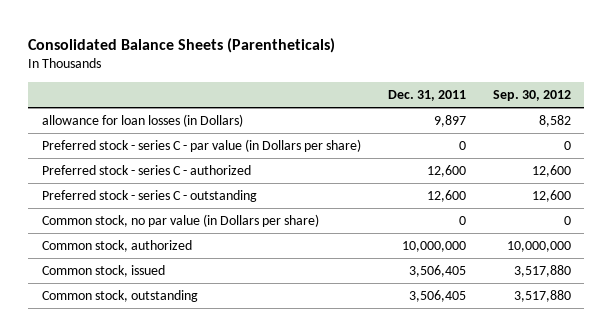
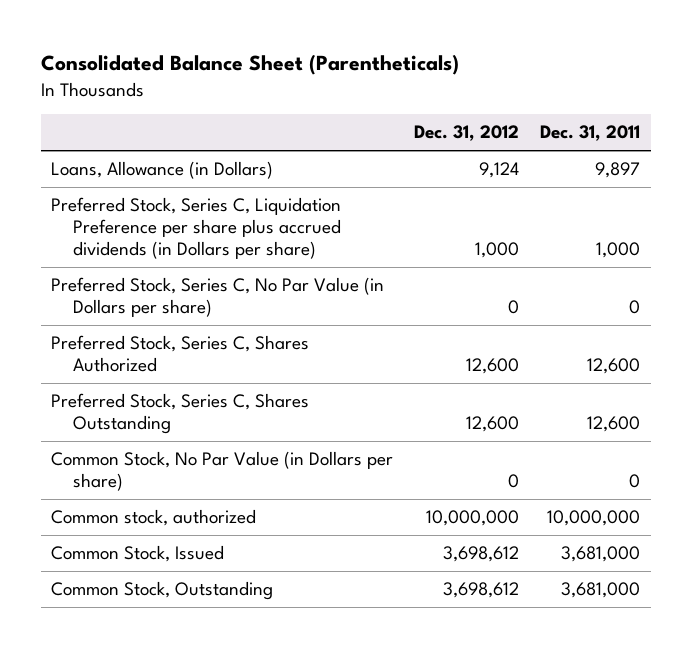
- Consolidated Balance Sheets (Parentheticals)
+ Consolidated Balance Sheet (Parentheticals)
- | Dec. 31, 2011 | Sep. 30, 2012
+ | Dec. 31, 2012 | Dec. 31, 2011
- allowance for loan losses (in Dollars) | 9,897 | 8,582
- Preferred stock - series C - par value (in Dollars per share) | 0 | 0
- Preferred stock - series C - authorized | 12,600 | 12,600
- Preferred stock - series C - outstanding | 12,600 | 12,600
- Common stock, no par value (in Dollars per share) | 0 | 0
+ Loans, Allowance (in Dollars) | 9,124 | 9,897
+ Preferred Stock, Series C, Liquidation Preference per share plus accrued dividends (in Dollars per share) | 1,000 | 1,000
+ Preferred Stock, Series C, No Par Value (in Dollars per share) | 0 | 0
+ Preferred Stock, Series C, Shares Authorized | 12,600 | 12,600
+ Preferred Stock, Series C, Shares Outstanding | 12,600 | 12,600
+ Common Stock, No Par Value (in Dollars per share) | 0 | 0
- Common stock, issued | 3,506,405 | 3,517,880
- Common stock, outstanding | 3,506,405 | 3,517,880
+ Common Stock, Issued | 3,698,612 | 3,681,000
+ Common Stock, Outstanding | 3,698,612 | 3,681,000

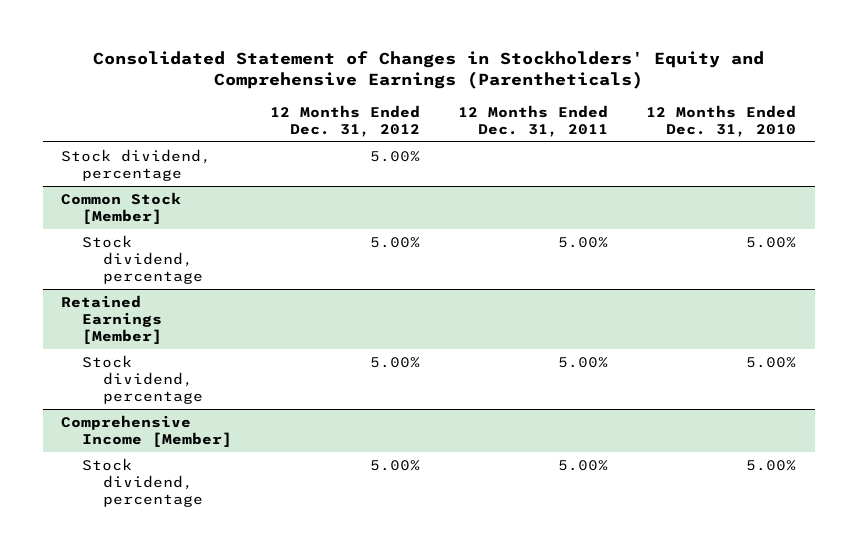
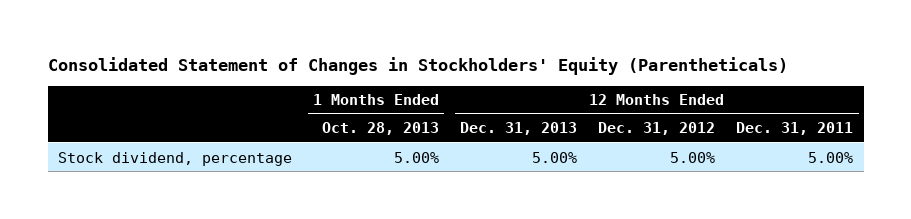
- Consolidated Statement of Changes in Stockholders' Equity and Comprehensive Earnings (Parentheticals)
+ Consolidated Statement of Changes in Stockholders' Equity (Parentheticals)
- | 12 Months Ended Dec. 31, 2012 | 12 Months Ended Dec. 31, 2011 | 12 Months Ended Dec. 31, 2010
+ | 1 Months Ended Oct. 28, 2013 | 12 Months Ended Dec. 31, 2013 | 12 Months Ended Dec. 31, 2012 | 12 Months Ended Dec. 31, 2011
- Stock dividend, percentage | 5.00% | |
- Common Stock [Member]
- Retained Earnings [Member]
- Stock dividend, percentage | 5.00% | 5.00% | 5.00%
- Comprehensive Income [Member]
- Stock dividend, percentage | 5.00% | 5.00% | 5.00%

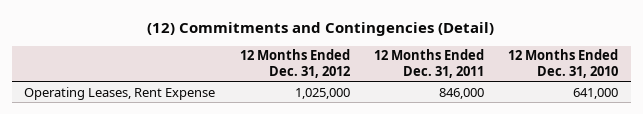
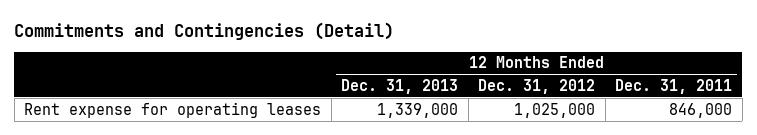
- (12) Commitments and Contingencies (Detail)
+ Commitments and Contingencies (Detail)
- | 12 Months Ended Dec. 31, 2012 | 12 Months Ended Dec. 31, 2011 | 12 Months Ended Dec. 31, 2010
+ | 12 Months Ended Dec. 31, 2013 | 12 Months Ended Dec. 31, 2012 | 12 Months Ended Dec. 31, 2011
- Operating Leases, Rent Expense | 1,025,000 | 846,000 | 641,000
+ Rent expense for operating leases | 1,339,000 | 1,025,000 | 846,000

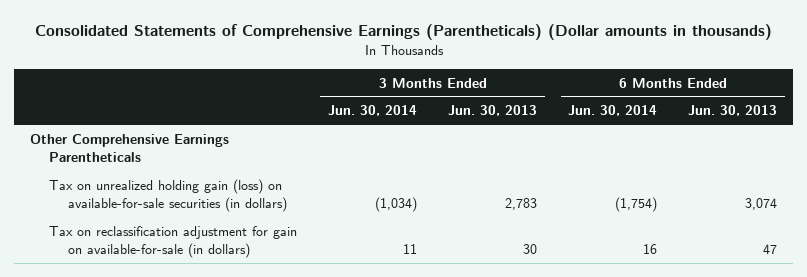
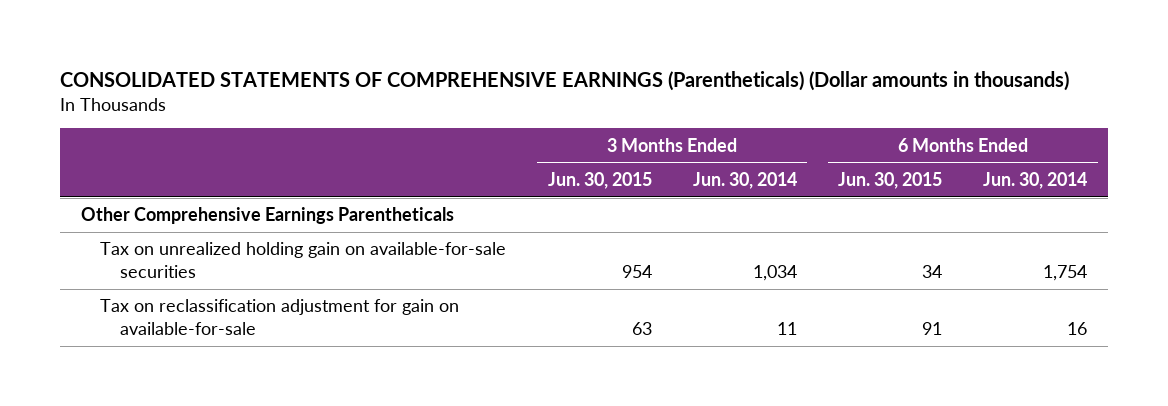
- Consolidated Statements of Comprehensive Earnings (Parentheticals) (Dollar amounts in thousands)
+ CONSOLIDATED STATEMENTS OF COMPREHENSIVE EARNINGS (Parentheticals) (Dollar amounts in thousands)
- | 3 Months Ended Jun. 30, 2014 | 3 Months Ended Jun. 30, 2013 | 6 Months Ended Jun. 30, 2014 | 6 Months Ended Jun. 30, 2013
+ | 3 Months Ended Jun. 30, 2015 | 3 Months Ended Jun. 30, 2014 | 6 Months Ended Jun. 30, 2015 | 6 Months Ended Jun. 30, 2014
- Tax on unrealized holding gain (loss) on available-for-sale securities (in dollars) | (1,034) | 2,783 | (1,754) | 3,074
- Tax on reclassification adjustment for gain on available-for-sale (in dollars) | 11 | 30 | 16 | 47
+ Tax on unrealized holding gain on available-for-sale securities | 954 | 1,034 | 34 | 1,754
+ Tax on reclassification adjustment for gain on available-for-sale | 63 | 11 | 91 | 16

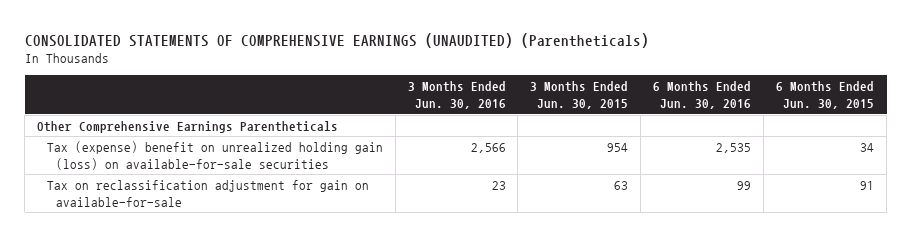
- CONSOLIDATED STATEMENTS OF COMPREHENSIVE EARNINGS (Parentheticals) (Dollar amounts in thousands)
+ CONSOLIDATED STATEMENTS OF COMPREHENSIVE EARNINGS (UNAUDITED) (Parentheticals)
- | 3 Months Ended Jun. 30, 2015 | 3 Months Ended Jun. 30, 2014 | 6 Months Ended Jun. 30, 2015 | 6 Months Ended Jun. 30, 2014
+ | 3 Months Ended Jun. 30, 2016 | 3 Months Ended Jun. 30, 2015 | 6 Months Ended Jun. 30, 2016 | 6 Months Ended Jun. 30, 2015
- Tax on unrealized holding gain on available-for-sale securities | 954 | 1,034 | 34 | 1,754
+ Tax (expense) benefit on unrealized holding gain (loss) on available-for-sale securities | 2,566 | 954 | 2,535 | 34

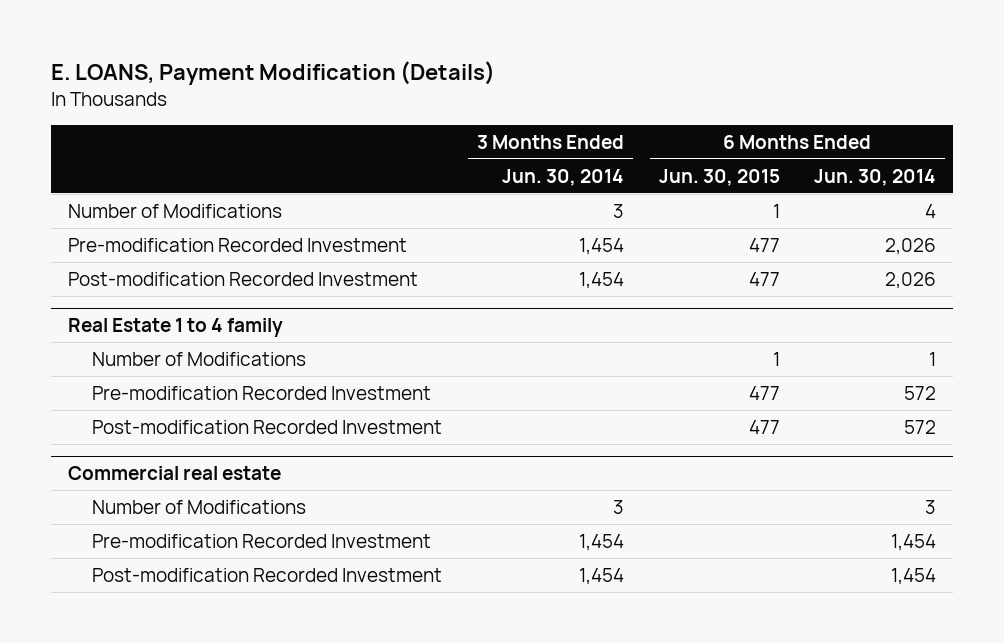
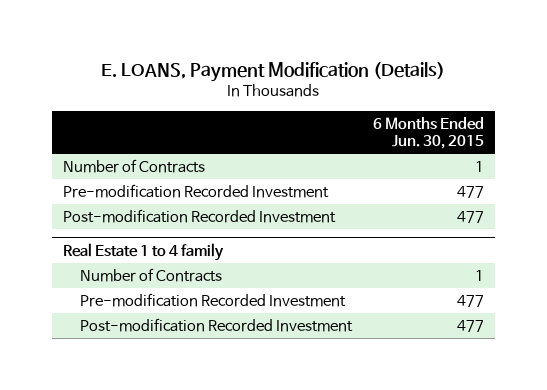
- | 3 Months Ended Jun. 30, 2014 | 6 Months Ended Jun. 30, 2015 | 6 Months Ended Jun. 30, 2014
+ | 6 Months Ended Jun. 30, 2015
- Number of Modifications | 3 | 1 | 4
+ Number of Contracts | 1
@ Real Estate 1 to 4 family
- Number of Modifications | | 1 | 1
+ Number of Contracts | 1
- Commercial real estate
- Number of Modifications | 3 | | 3
- Pre-modification Recorded Investment | 1,454 | | 1,454
- Post-modification Recorded Investment | 1,454 | | 1,454

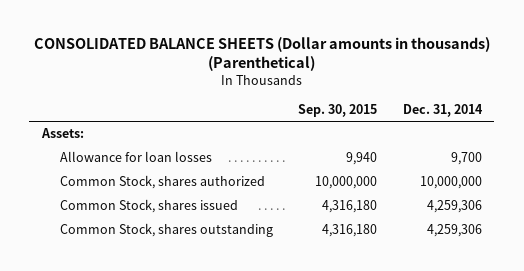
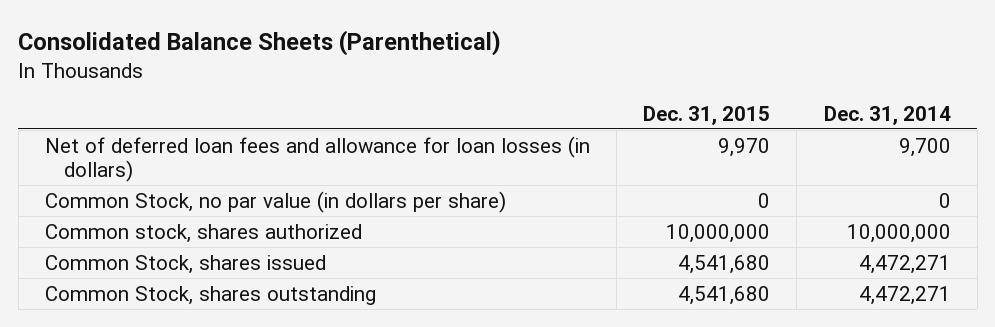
- CONSOLIDATED BALANCE SHEETS (Dollar amounts in thousands) (Parenthetical)
+ Consolidated Balance Sheets (Parenthetical)
- | Sep. 30, 2015 | Dec. 31, 2014
+ | Dec. 31, 2015 | Dec. 31, 2014
- Assets:
- Allowance for loan losses | 9,940 | 9,700
- Common Stock, shares authorized | 10,000,000 | 10,000,000
- Common Stock, shares issued | 4,316,180 | 4,259,306
- Common Stock, shares outstanding | 4,316,180 | 4,259,306
+ Net of deferred loan fees and allowance for loan losses (in dollars) | 9,970 | 9,700
+ Common Stock, no par value (in dollars per share) | 0 | 0
+ Common stock, shares authorized | 10,000,000 | 10,000,000
+ Common Stock, shares issued | 4,541,680 | 4,472,271
+ Common Stock, shares outstanding | 4,541,680 | 4,472,271

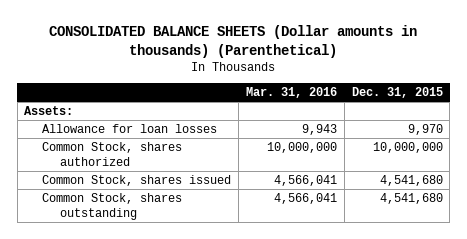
- Consolidated Balance Sheets (Parenthetical)
+ CONSOLIDATED BALANCE SHEETS (Dollar amounts in thousands) (Parenthetical)
- | Dec. 31, 2015 | Dec. 31, 2014
+ | Mar. 31, 2016 | Dec. 31, 2015
- Net of deferred loan fees and allowance for loan losses (in dollars) | 9,970 | 9,700
- Common Stock, no par value (in dollars per share) | 0 | 0
- Common stock, shares authorized | 10,000,000 | 10,000,000
+ Assets:
+ Allowance for loan losses | 9,943 | 9,970
+ Common Stock, shares authorized | 10,000,000 | 10,000,000

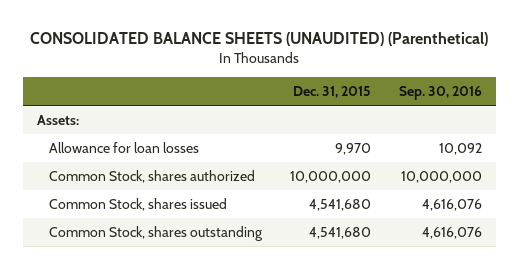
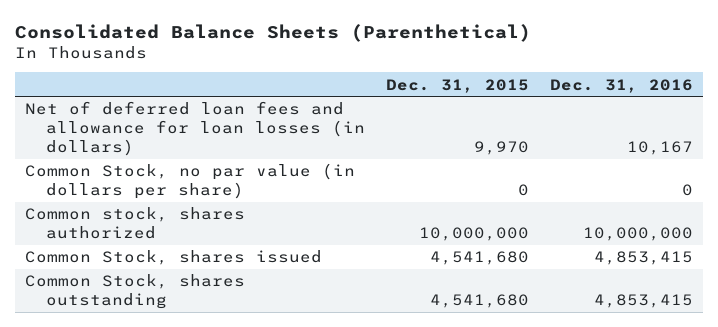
- CONSOLIDATED BALANCE SHEETS (UNAUDITED) (Parenthetical)
+ Consolidated Balance Sheets (Parenthetical)
- | Dec. 31, 2015 | Sep. 30, 2016
+ | Dec. 31, 2015 | Dec. 31, 2016
- Assets:
- Allowance for loan losses | 9,970 | 10,092
- Common Stock, shares authorized | 10,000,000 | 10,000,000
+ Net of deferred loan fees and allowance for loan losses (in dollars) | 9,970 | 10,167
+ Common Stock, no par value (in dollars per share) | 0 | 0
+ Common stock, shares authorized | 10,000,000 | 10,000,000

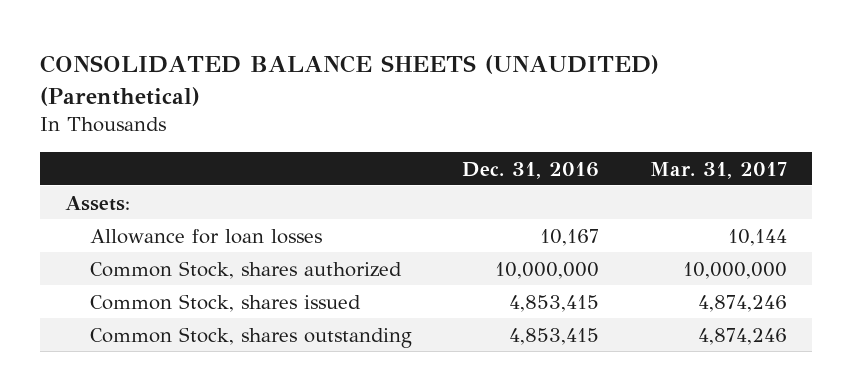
- Consolidated Balance Sheets (Parenthetical)
+ CONSOLIDATED BALANCE SHEETS (UNAUDITED) (Parenthetical)
- | Dec. 31, 2015 | Dec. 31, 2016
+ | Dec. 31, 2016 | Mar. 31, 2017
- Net of deferred loan fees and allowance for loan losses (in dollars) | 9,970 | 10,167
- Common Stock, no par value (in dollars per share) | 0 | 0
- Common stock, shares authorized | 10,000,000 | 10,000,000
+ Assets:
+ Allowance for loan losses | 10,167 | 10,144
+ Common Stock, shares authorized | 10,000,000 | 10,000,000

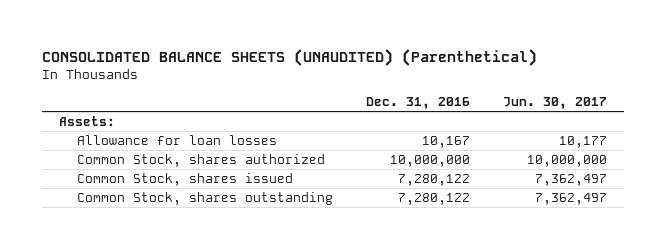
- | Dec. 31, 2016 | Mar. 31, 2017
+ | Dec. 31, 2016 | Jun. 30, 2017
- Common Stock, shares issued | 4,853,415 | 4,874,246
- Common Stock, shares outstanding | 4,853,415 | 4,874,246
+ Common Stock, shares issued | 7,280,122 | 7,362,497
+ Common Stock, shares outstanding | 7,280,122 | 7,362,497

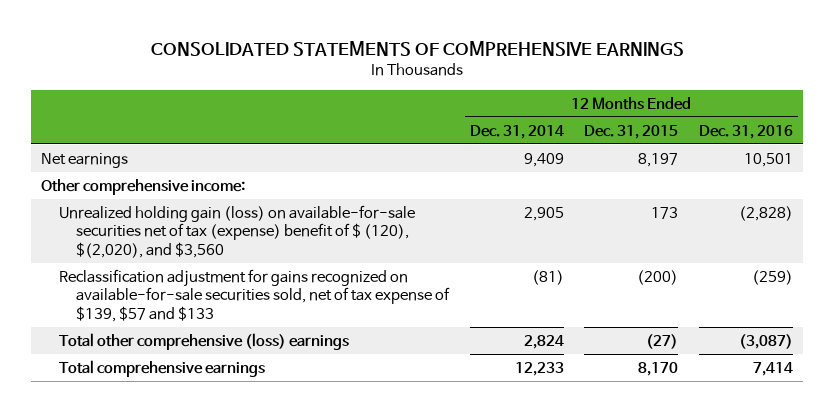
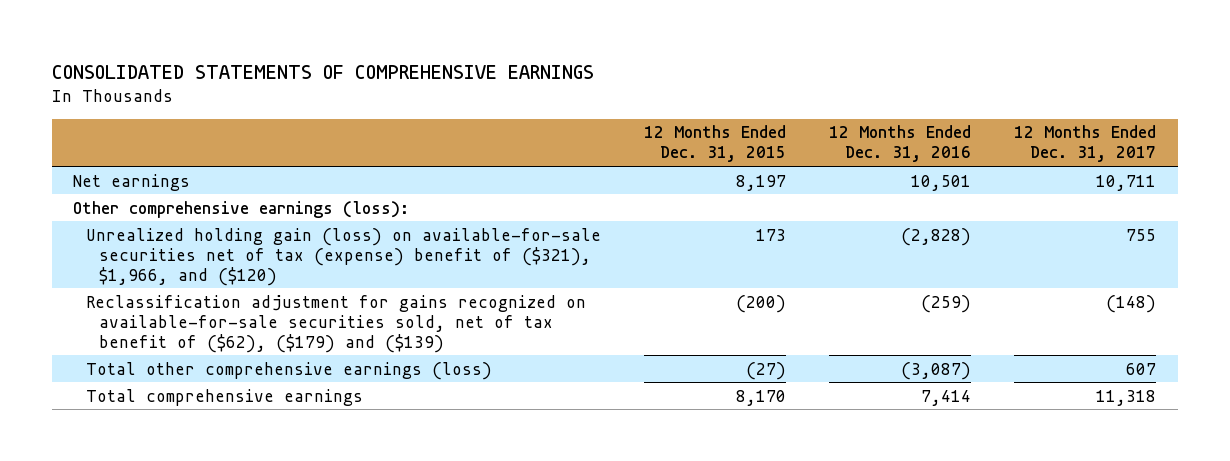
- | 12 Months Ended Dec. 31, 2014 | 12 Months Ended Dec. 31, 2015 | 12 Months Ended Dec. 31, 2016
+ | 12 Months Ended Dec. 31, 2015 | 12 Months Ended Dec. 31, 2016 | 12 Months Ended Dec. 31, 2017
- Other comprehensive income:
- Unrealized holding gain (loss) on available-for-sale securities net of tax (expense) benefit of $ (120), $(2,020), and $3,560 | 2,905 | 173 | (2,828)
- Reclassification adjustment for gains recognized on available-for-sale securities sold, net of tax expense of $139, $57 and $133 | (81) | (200) | (259)
- Total other comprehensive (loss) earnings | 2,824 | (27) | (3,087)
+ Other comprehensive earnings (loss):
+ Unrealized holding gain (loss) on available-for-sale securities net of tax (expense) benefit of ($321), $1,966, and ($120) | 173 | (2,828) | 755
+ Reclassification adjustment for gains recognized on available-for-sale securities sold, net of tax benefit of ($62), ($179) and ($139) | (200) | (259) | (148)
+ Total other comprehensive earnings (loss) | (27) | (3,087) | 607

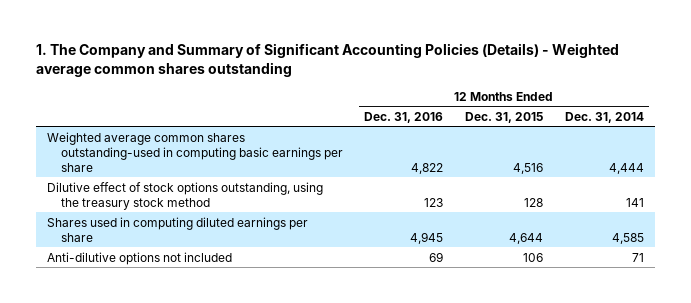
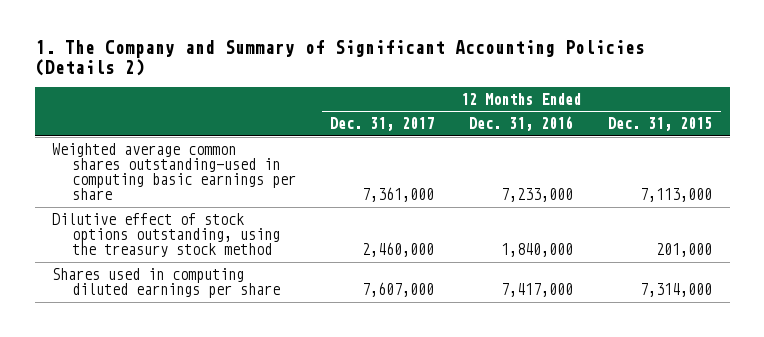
- 1. The Company and Summary of Significant Accounting Policies (Details) - Weighted average common shares outstanding
+ 1. The Company and Summary of Significant Accounting Policies (Details 2)
- | 12 Months Ended Dec. 31, 2016 | 12 Months Ended Dec. 31, 2015 | 12 Months Ended Dec. 31, 2014
+ | 12 Months Ended Dec. 31, 2017 | 12 Months Ended Dec. 31, 2016 | 12 Months Ended Dec. 31, 2015
- Weighted average common shares outstanding-used in computing basic earnings per share | 4,822 | 4,516 | 4,444
- Dilutive effect of stock options outstanding, using the treasury stock method | 123 | 128 | 141
- Shares used in computing diluted earnings per share | 4,945 | 4,644 | 4,585
- Anti-dilutive options not included | 69 | 106 | 71
+ Weighted average common shares outstanding-used in computing basic earnings per share | 7,361,000 | 7,233,000 | 7,113,000
+ Dilutive effect of stock options outstanding, using the treasury stock method | 2,460,000 | 1,840,000 | 201,000
+ Shares used in computing diluted earnings per share | 7,607,000 | 7,417,000 | 7,314,000

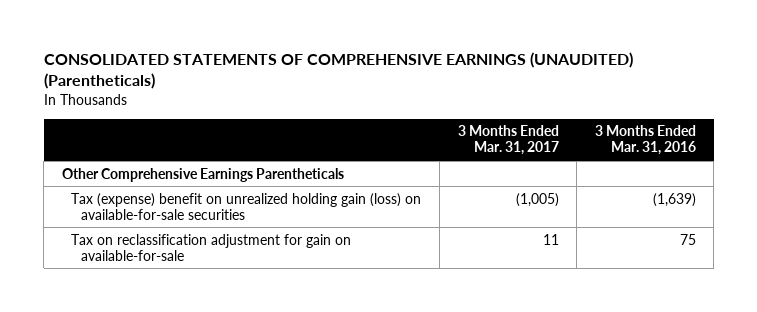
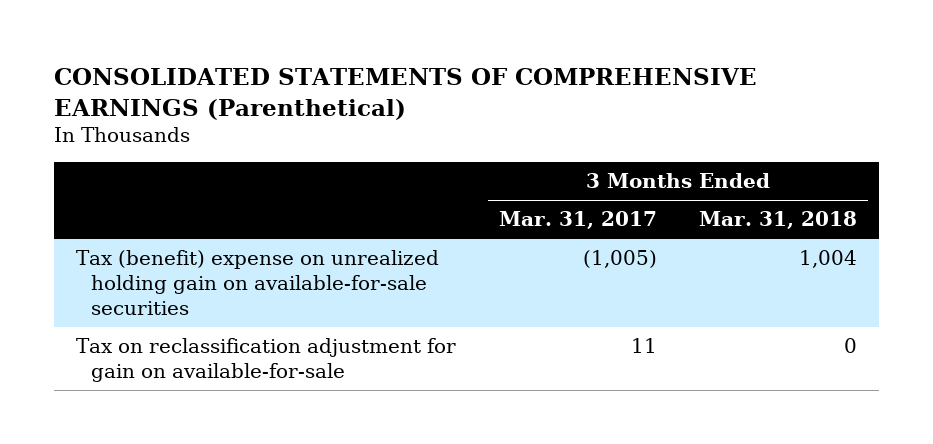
- CONSOLIDATED STATEMENTS OF COMPREHENSIVE EARNINGS (UNAUDITED) (Parentheticals)
+ CONSOLIDATED STATEMENTS OF COMPREHENSIVE EARNINGS (Parenthetical)
- | 3 Months Ended Mar. 31, 2017 | 3 Months Ended Mar. 31, 2016
+ | 3 Months Ended Mar. 31, 2017 | 3 Months Ended Mar. 31, 2018
- Other Comprehensive Earnings Parentheticals
- Tax (expense) benefit on unrealized holding gain (loss) on available-for-sale securities | (1,005) | (1,639)
+ Tax (benefit) expense on unrealized holding gain on available-for-sale securities | (1,005) | 1,004

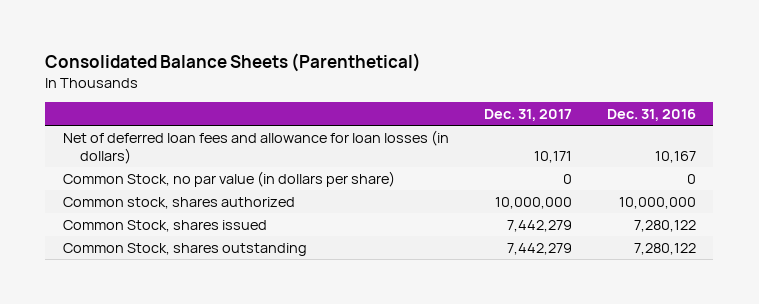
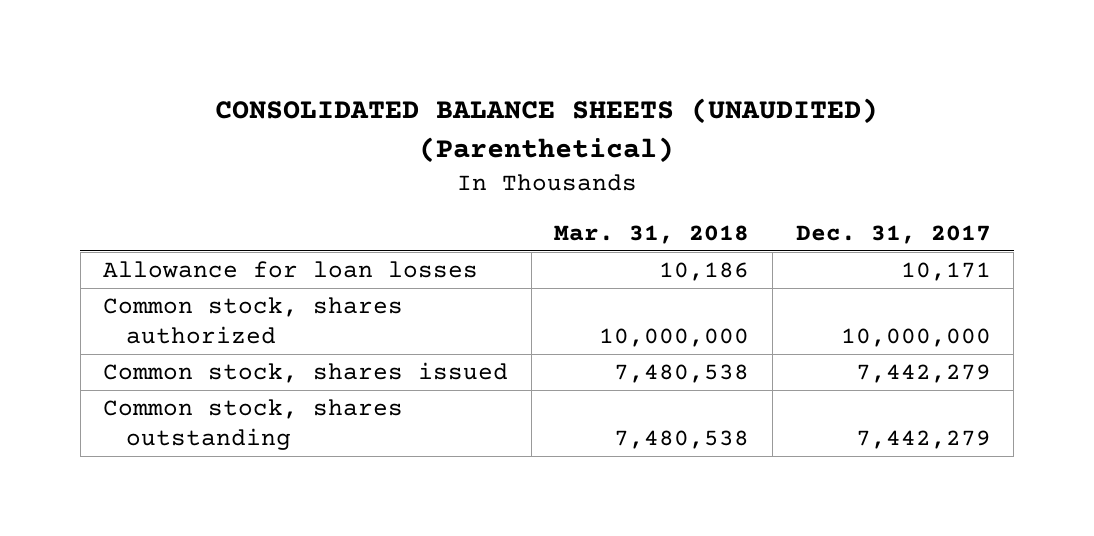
- Consolidated Balance Sheets (Parenthetical)
+ CONSOLIDATED BALANCE SHEETS (UNAUDITED) (Parenthetical)
- | Dec. 31, 2017 | Dec. 31, 2016
+ | Mar. 31, 2018 | Dec. 31, 2017
- Net of deferred loan fees and allowance for loan losses (in dollars) | 10,171 | 10,167
- Common Stock, no par value (in dollars per share) | 0 | 0
+ Allowance for loan losses | 10,186 | 10,171
- Common Stock, shares issued | 7,442,279 | 7,280,122
- Common Stock, shares outstanding | 7,442,279 | 7,280,122
+ Common stock, shares issued | 7,480,538 | 7,442,279
+ Common stock, shares outstanding | 7,480,538 | 7,442,279

